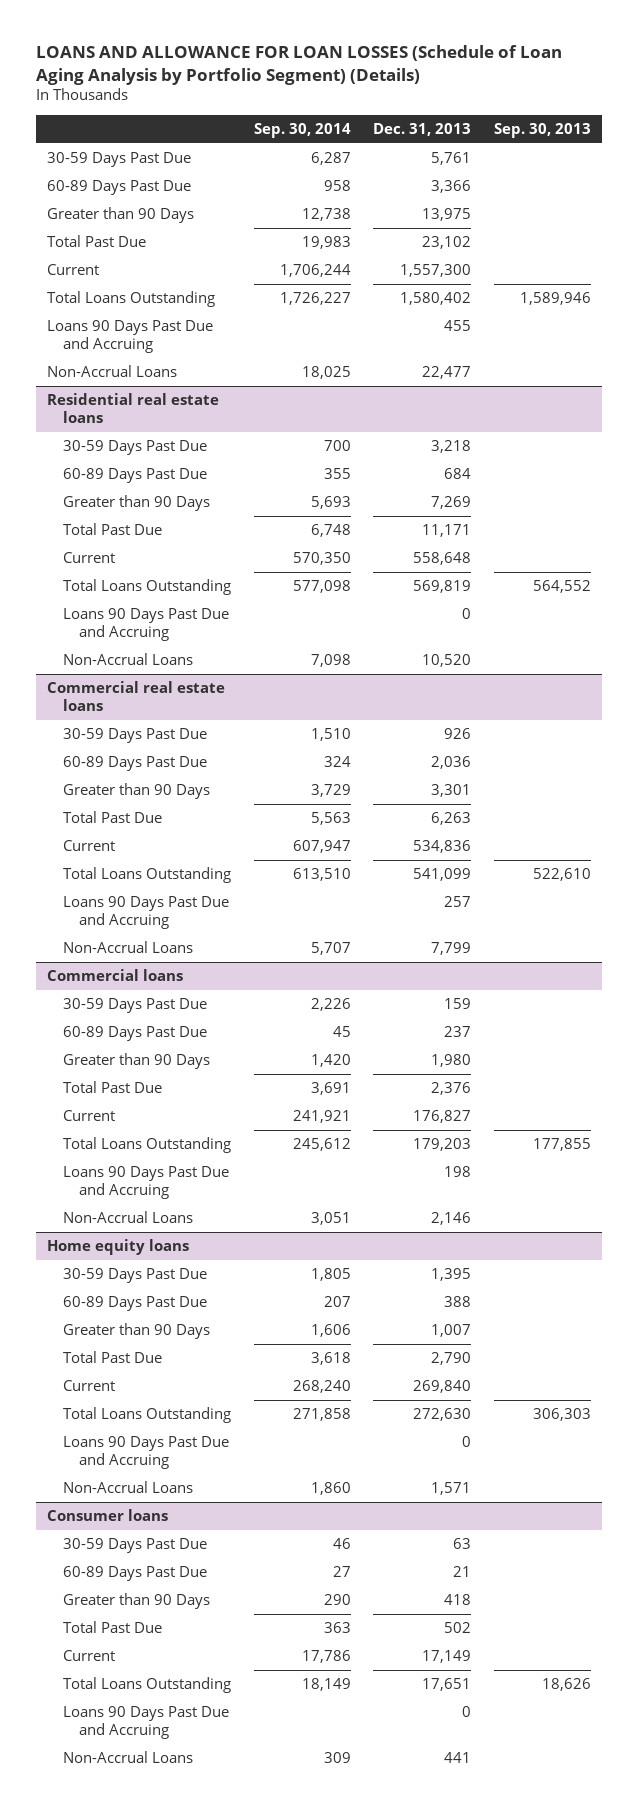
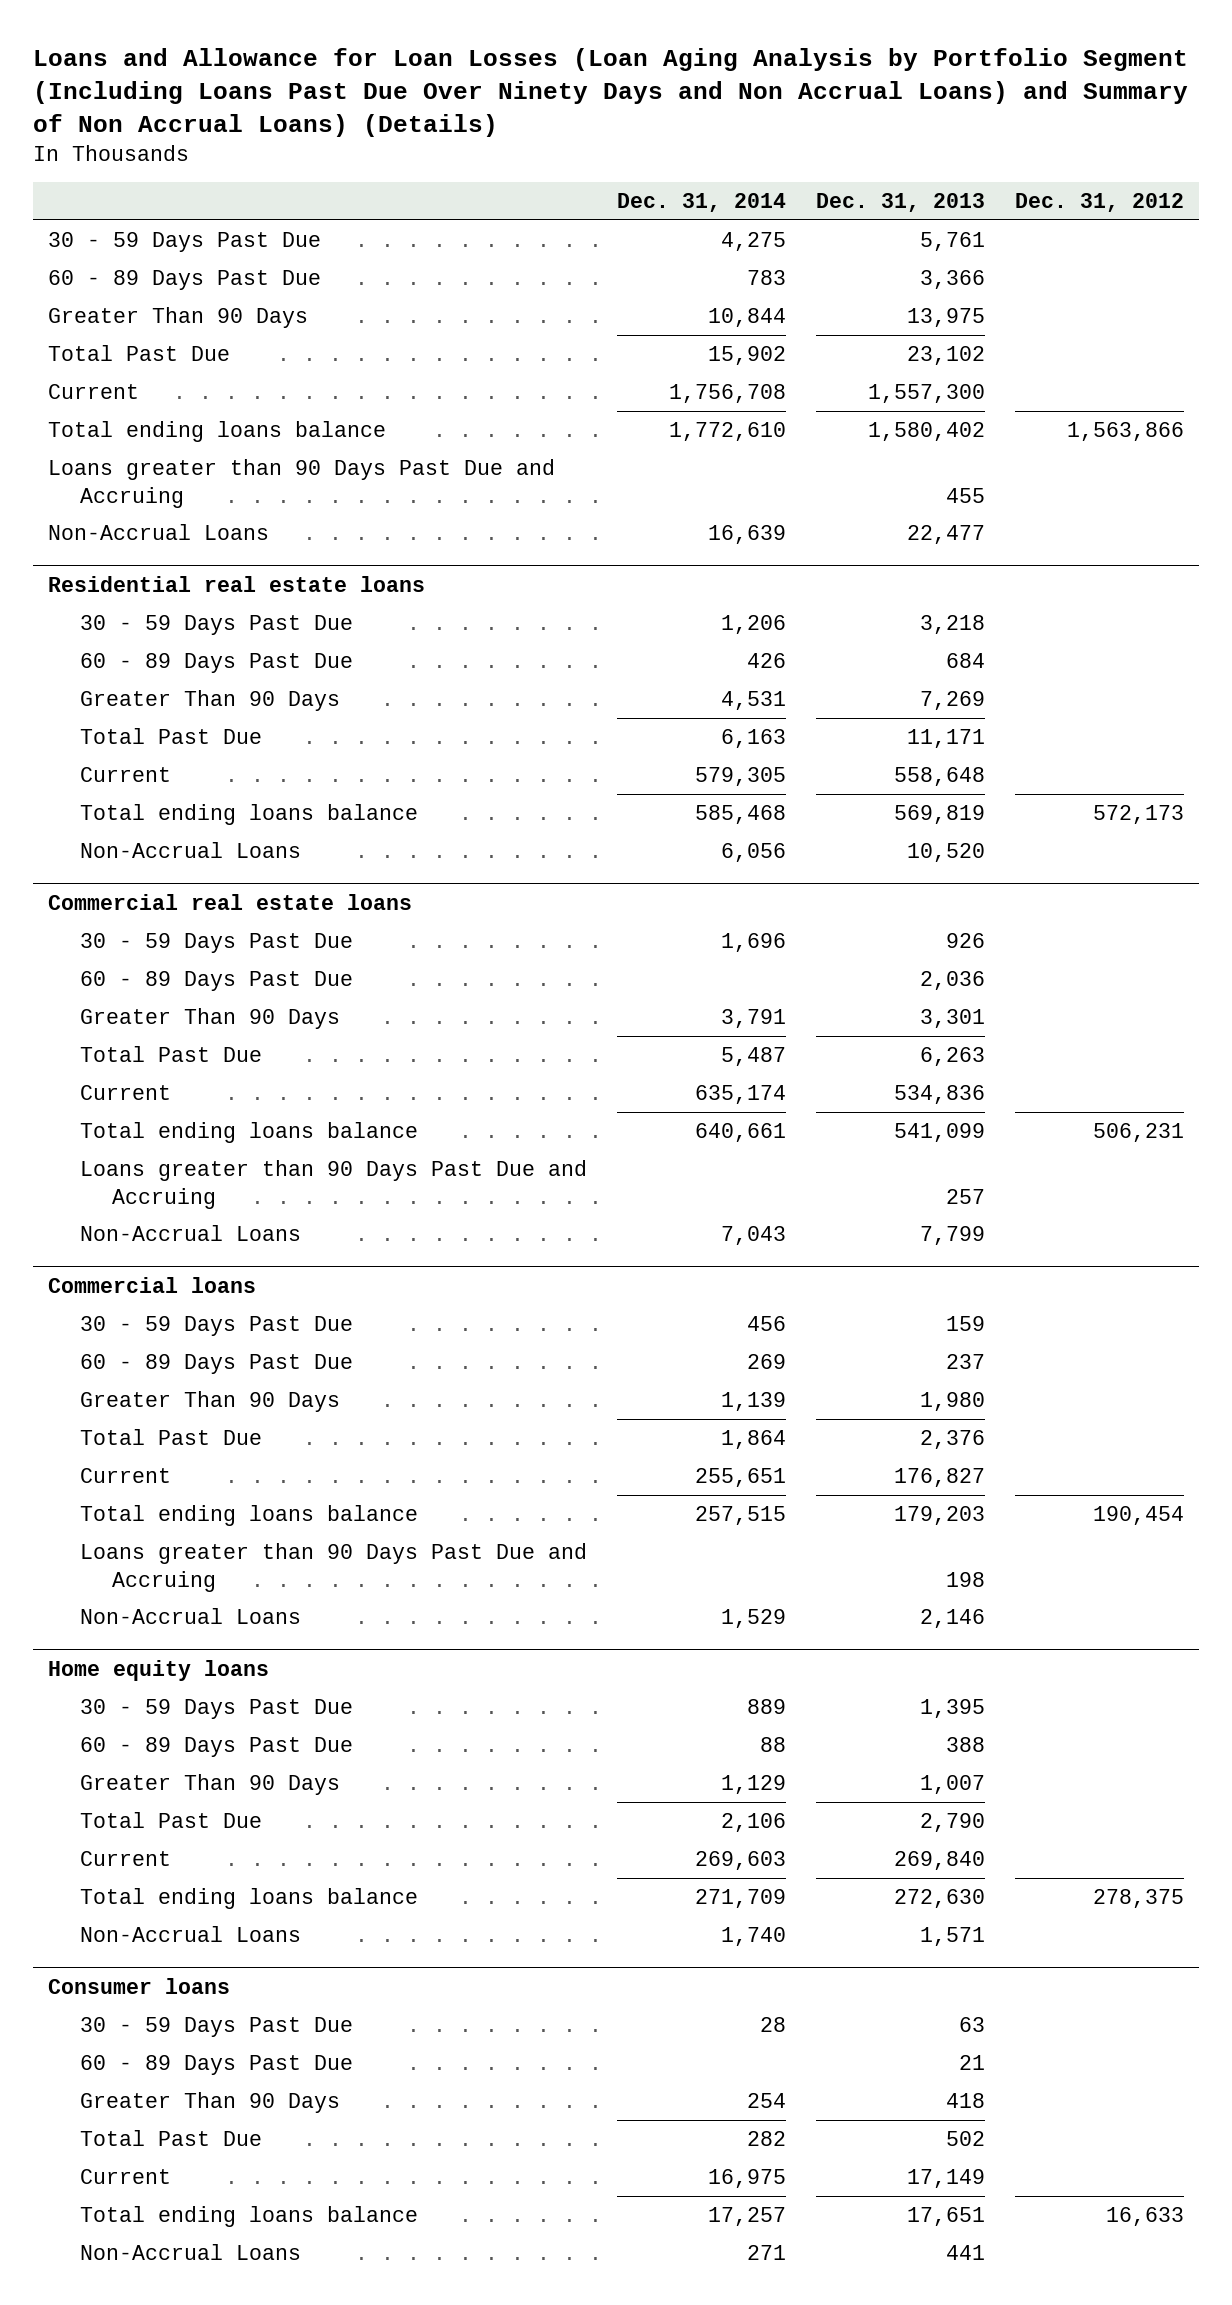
- LOANS AND ALLOWANCE FOR LOAN LOSSES (Schedule of Loan Aging Analysis by Portfolio Segment) (Details)
+ Loans and Allowance for Loan Losses (Loan Aging Analysis by Portfolio Segment (Including Loans Past Due Over Ninety Days and Non Accrual Loans) and Summary of Non Accrual Loans) (Details)
- | Sep. 30, 2014 | Dec. 31, 2013 | Sep. 30, 2013
+ | Dec. 31, 2014 | Dec. 31, 2013 | Dec. 31, 2012
- 30-59 Days Past Due | 6,287 | 5,761 |
- 60-89 Days Past Due | 958 | 3,366 |
- Greater than 90 Days | 12,738 | 13,975 |
+ 30 - 59 Days Past Due | 4,275 | 5,761 |
+ 60 - 89 Days Past Due | 783 | 3,366 |
+ Greater Than 90 Days | 10,844 | 13,975 |
- Total Loans Outstanding | 1,726,227 | 1,580,402 | 1,589,946
- Loans 90 Days Past Due and Accruing | | 455 |
+ Total ending loans balance | 1,772,610 | 1,580,402 | 1,563,866
+ Loans greater than 90 Days Past Due and Accruing | | 455 |
@ Residential real estate loans
- 30-59 Days Past Due | 700 | 3,218 |
- 60-89 Days Past Due | 355 | 684 |
- Greater than 90 Days | 5,693 | 7,269 |
+ 30 - 59 Days Past Due | 1,206 | 3,218 |
+ 60 - 89 Days Past Due | 426 | 684 |
+ Greater Than 90 Days | 4,531 | 7,269 |
- Total Loans Outstanding | 577,098 | 569,819 | 564,552
- Loans 90 Days Past Due and Accruing | | 0 |
+ Total ending loans balance | 585,468 | 569,819 | 572,173
@ Commercial real estate loans
- 30-59 Days Past Due | 1,510 | 926 |
- 60-89 Days Past Due | 324 | 2,036 |
- Greater than 90 Days | 3,729 | 3,301 |
+ 30 - 59 Days Past Due | 1,696 | 926 |
+ 60 - 89 Days Past Due | | 2,036 |
+ Greater Than 90 Days | 3,791 | 3,301 |
- Total Loans Outstanding | 613,510 | 541,099 | 522,610
- Loans 90 Days Past Due and Accruing | | 257 |
+ Total ending loans balance | 640,661 | 541,099 | 506,231
+ Loans greater than 90 Days Past Due and Accruing | | 257 |
@ Commercial loans
- 30-59 Days Past Due | 2,226 | 159 |
- 60-89 Days Past Due | 45 | 237 |
- Greater than 90 Days | 1,420 | 1,980 |
+ 30 - 59 Days Past Due | 456 | 159 |
+ 60 - 89 Days Past Due | 269 | 237 |
+ Greater Than 90 Days | 1,139 | 1,980 |
- Total Loans Outstanding | 245,612 | 179,203 | 177,855
- Loans 90 Days Past Due and Accruing | | 198 |
+ Total ending loans balance | 257,515 | 179,203 | 190,454
+ Loans greater than 90 Days Past Due and Accruing | | 198 |
@ Home equity loans
- 30-59 Days Past Due | 1,805 | 1,395 |
- 60-89 Days Past Due | 207 | 388 |
- Greater than 90 Days | 1,606 | 1,007 |
+ 30 - 59 Days Past Due | 889 | 1,395 |
+ 60 - 89 Days Past Due | 88 | 388 |
+ Greater Than 90 Days | 1,129 | 1,007 |
- Total Loans Outstanding | 271,858 | 272,630 | 306,303
- Loans 90 Days Past Due and Accruing | | 0 |
+ Total ending loans balance | 271,709 | 272,630 | 278,375
@ Consumer loans
- 30-59 Days Past Due | 46 | 63 |
- 60-89 Days Past Due | 27 | 21 |
- Greater than 90 Days | 290 | 418 |
+ 30 - 59 Days Past Due | 28 | 63 |
+ 60 - 89 Days Past Due | | 21 |
+ Greater Than 90 Days | 254 | 418 |
- Total Loans Outstanding | 18,149 | 17,651 | 18,626
- Loans 90 Days Past Due and Accruing | | 0 |
+ Total ending loans balance | 17,257 | 17,651 | 16,633

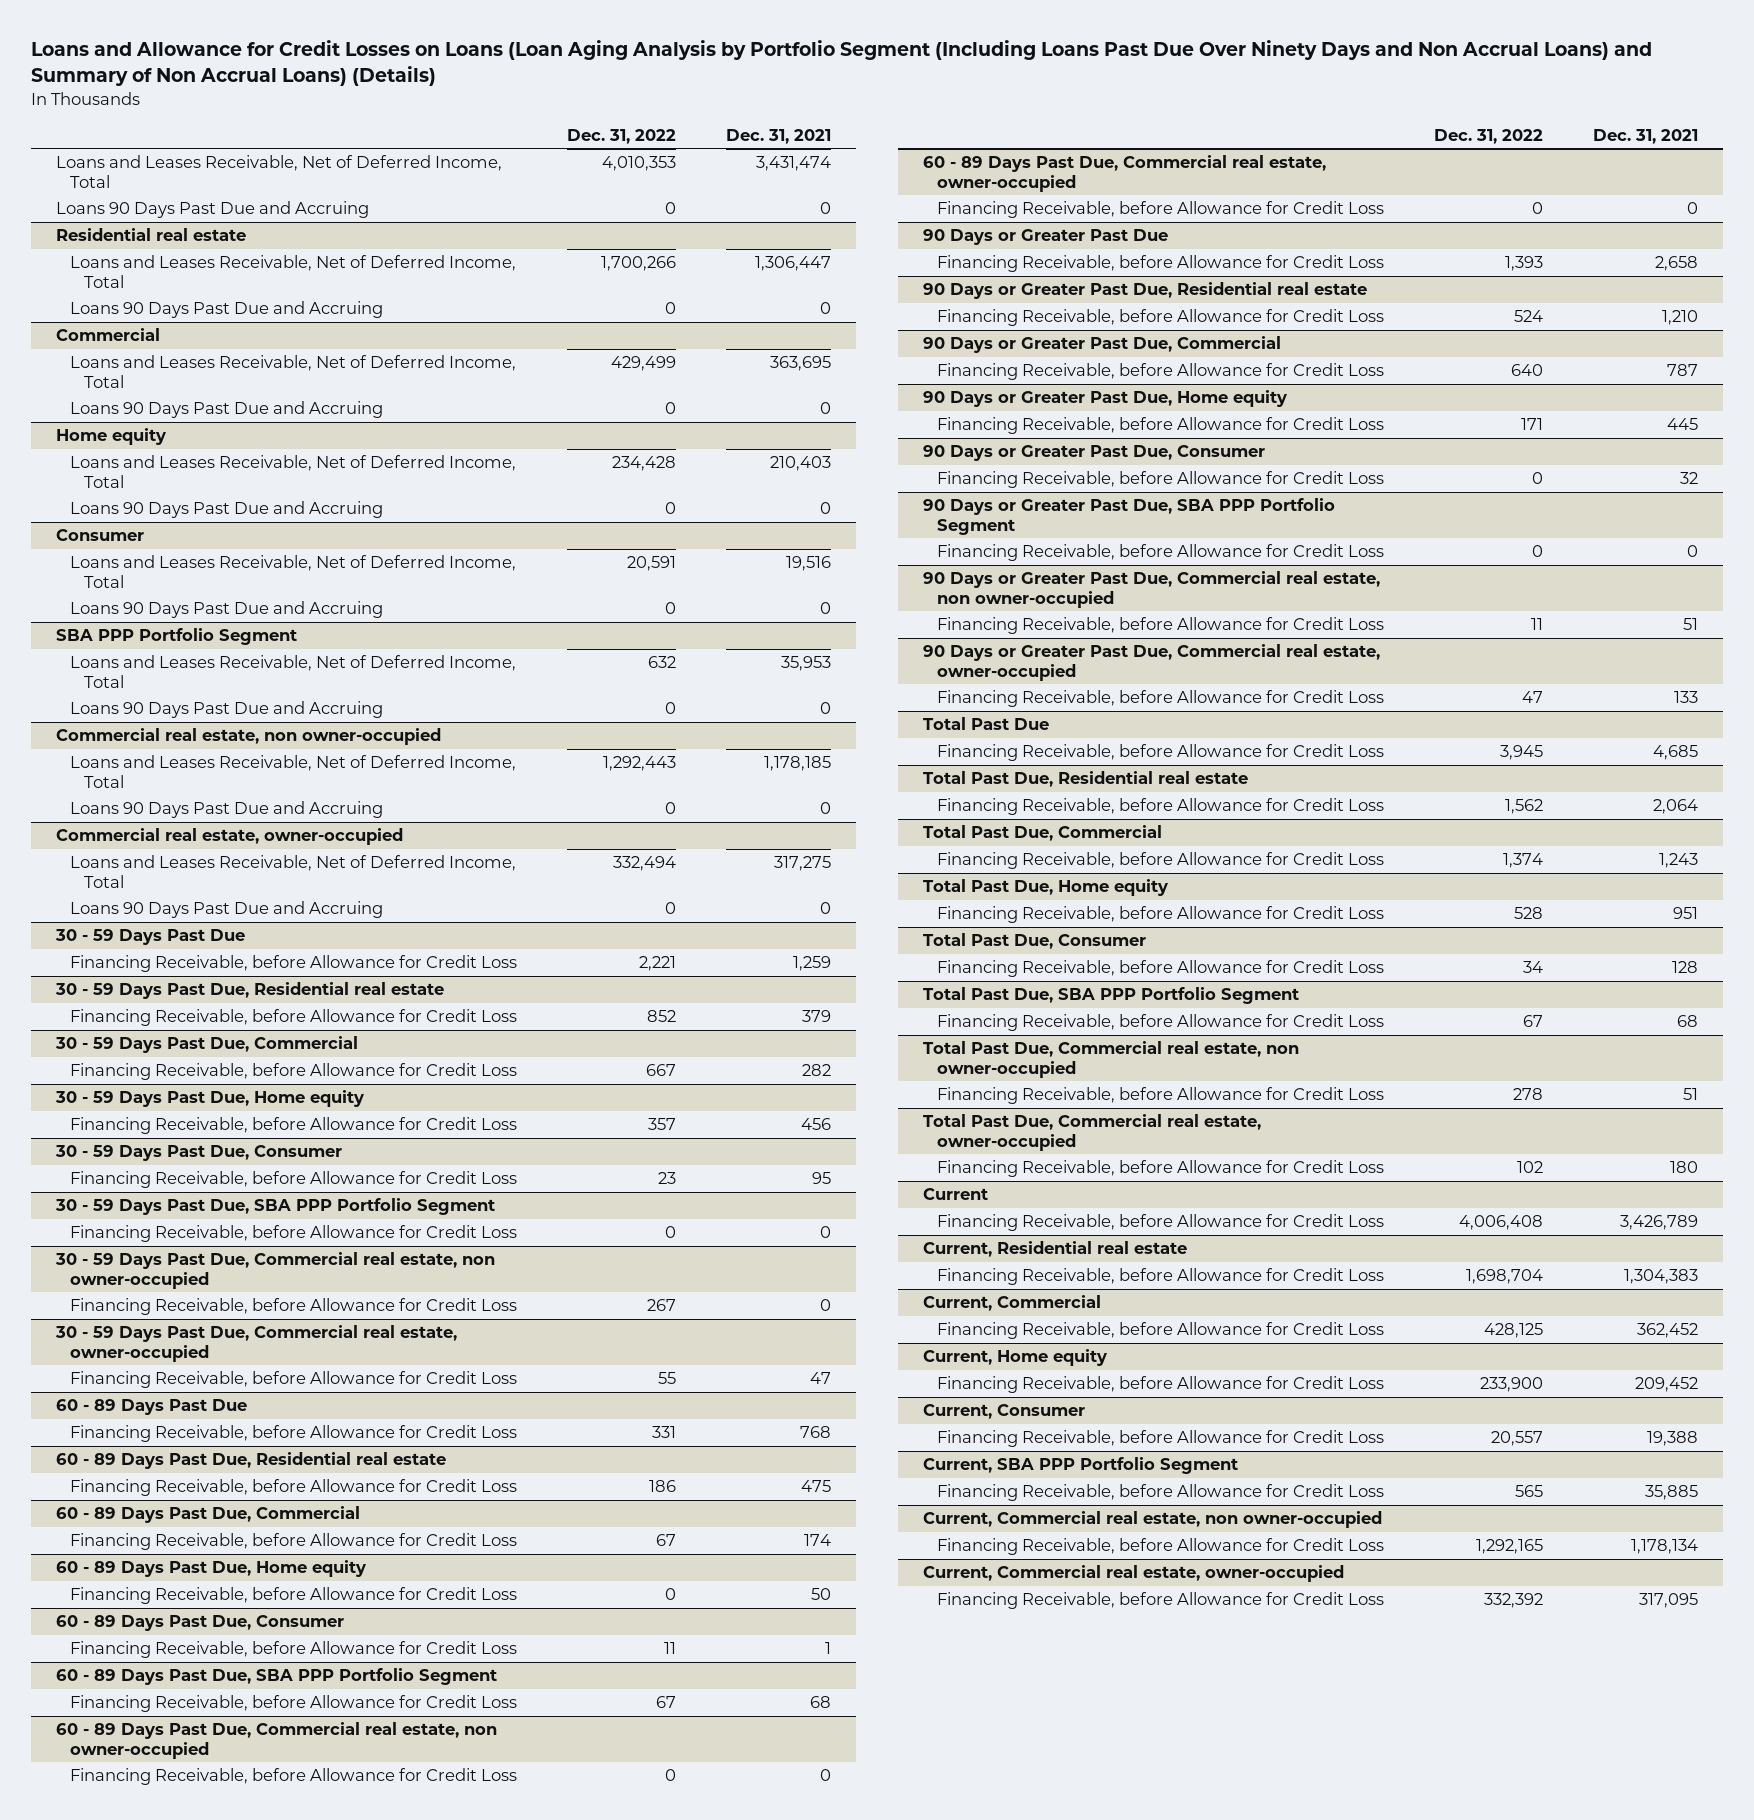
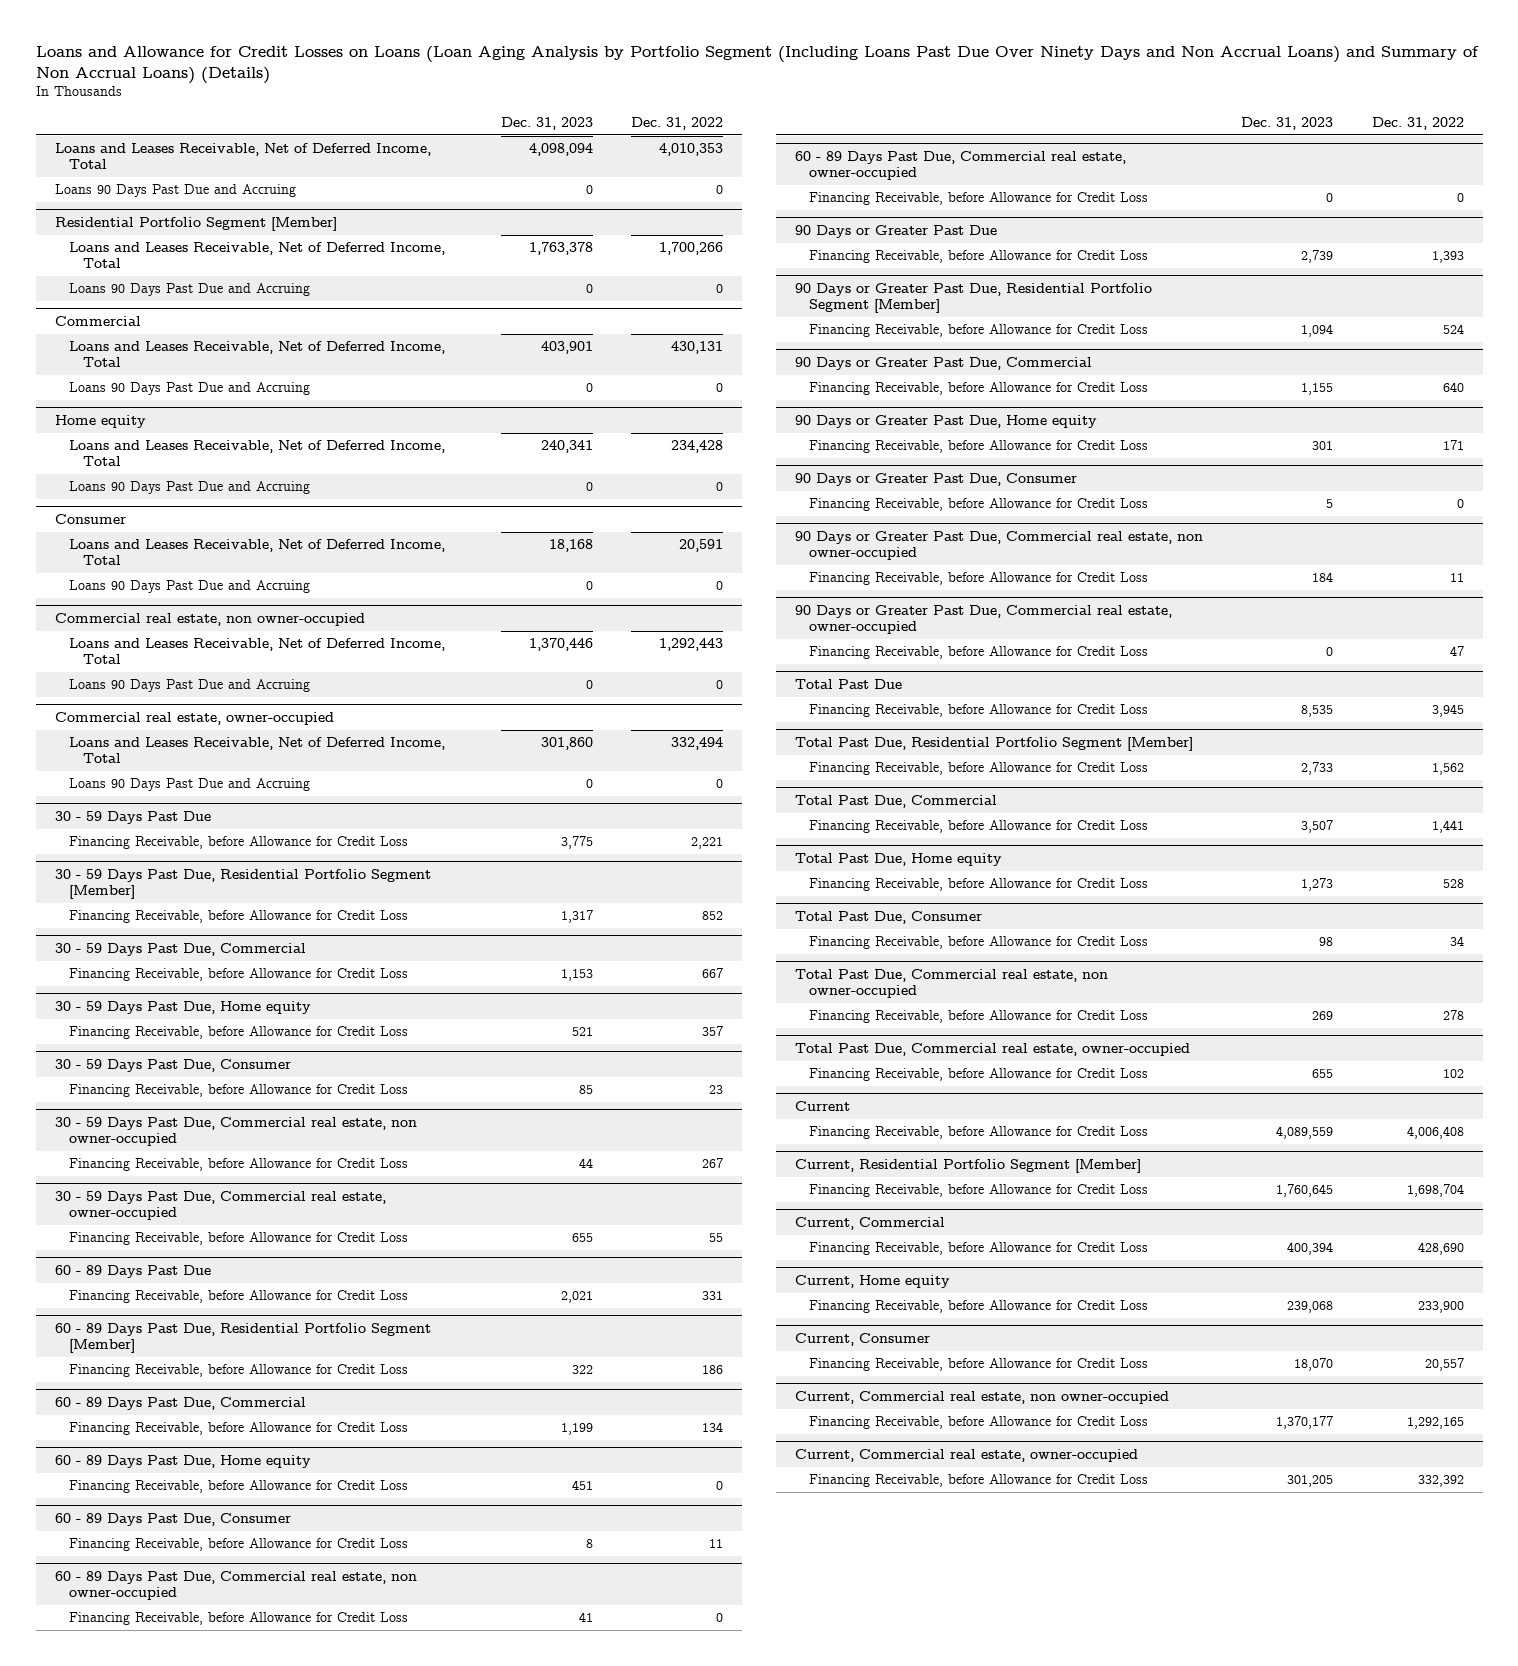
- | Dec. 31, 2022 | Dec. 31, 2021
+ | Dec. 31, 2023 | Dec. 31, 2022
- Residential real estate
+ Residential Portfolio Segment [Member]
@ Commercial
- Loans and Leases Receivable, Net of Deferred Income, Total | 429,499 | 363,695
+ Loans and Leases Receivable, Net of Deferred Income, Total | 403,901 | 430,131
- SBA PPP Portfolio Segment
- Loans and Leases Receivable, Net of Deferred Income, Total | 632 | 35,953
- Loans 90 Days Past Due and Accruing | 0 | 0
- 30 - 59 Days Past Due, Residential real estate
+ 30 - 59 Days Past Due, Residential Portfolio Segment [Member]
- 30 - 59 Days Past Due, SBA PPP Portfolio Segment
- Financing Receivable, before Allowance for Credit Loss | 0 | 0
- 60 - 89 Days Past Due, Residential real estate
+ 60 - 89 Days Past Due, Residential Portfolio Segment [Member]
@ 60 - 89 Days Past Due, Commercial
- Financing Receivable, before Allowance for Credit Loss | 67 | 174
+ Financing Receivable, before Allowance for Credit Loss | 1,199 | 134
- 60 - 89 Days Past Due, SBA PPP Portfolio Segment
- Financing Receivable, before Allowance for Credit Loss | 67 | 68
- 90 Days or Greater Past Due, Residential real estate
+ 90 Days or Greater Past Due, Residential Portfolio Segment [Member]
- 90 Days or Greater Past Due, SBA PPP Portfolio Segment
- Financing Receivable, before Allowance for Credit Loss | 0 | 0
- Total Past Due, Residential real estate
+ Total Past Due, Residential Portfolio Segment [Member]
@ Total Past Due, Commercial
- Financing Receivable, before Allowance for Credit Loss | 1,374 | 1,243
+ Financing Receivable, before Allowance for Credit Loss | 3,507 | 1,441
- Total Past Due, SBA PPP Portfolio Segment
- Financing Receivable, before Allowance for Credit Loss | 67 | 68
- Current, Residential real estate
+ Current, Residential Portfolio Segment [Member]
@ Current, Commercial
- Financing Receivable, before Allowance for Credit Loss | 428,125 | 362,452
+ Financing Receivable, before Allowance for Credit Loss | 400,394 | 428,690
- Current, SBA PPP Portfolio Segment
- Financing Receivable, before Allowance for Credit Loss | 565 | 35,885

